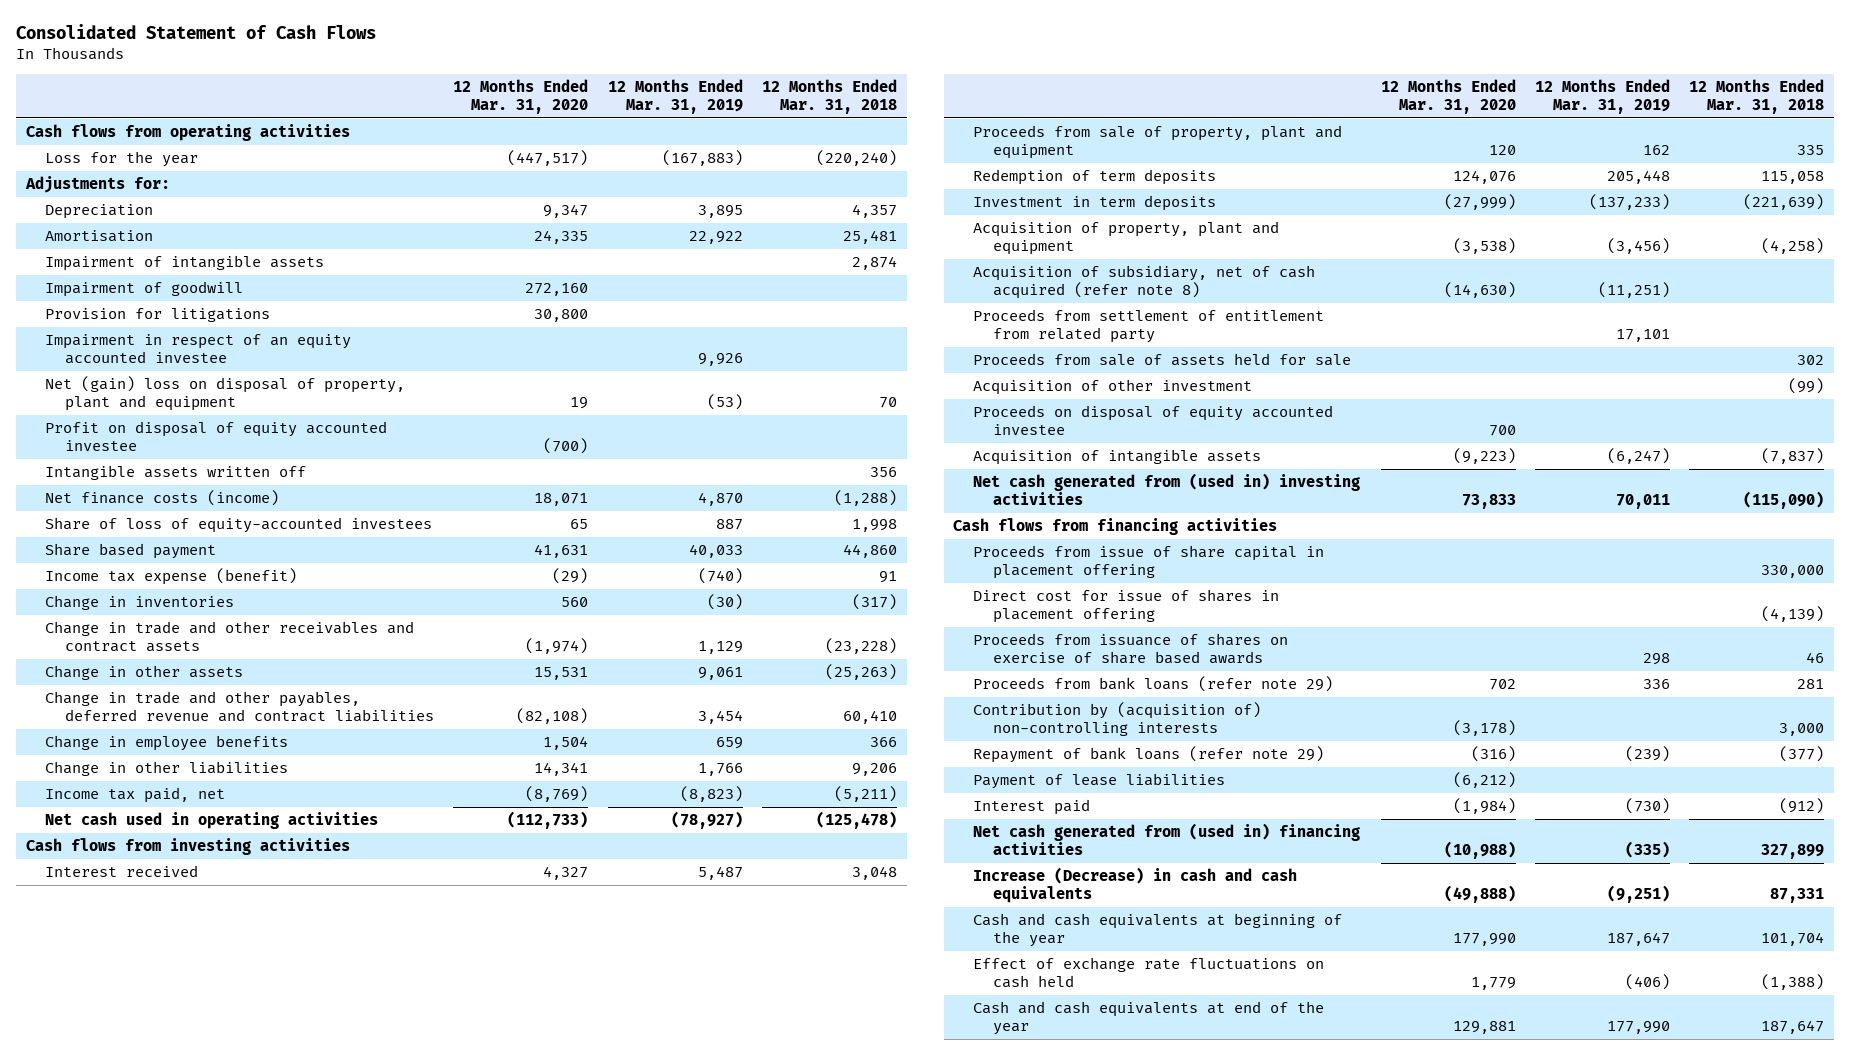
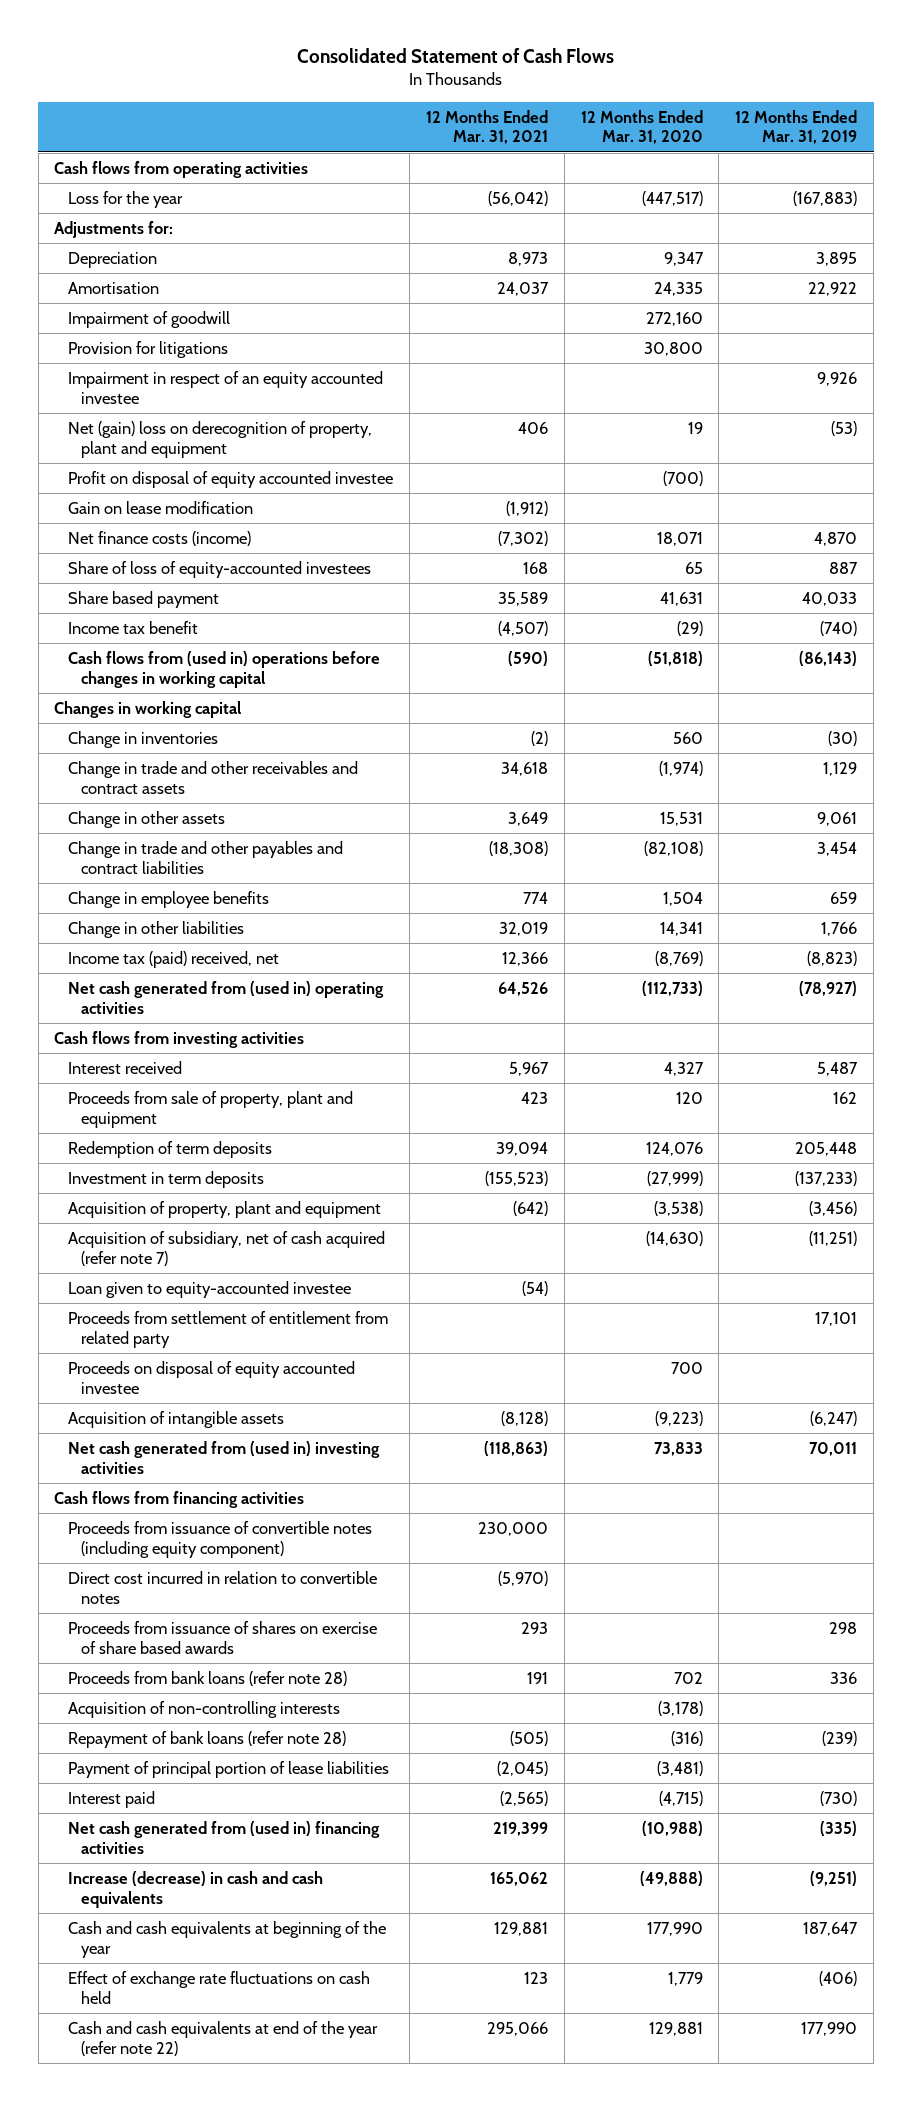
- | 12 Months Ended Mar. 31, 2020 | 12 Months Ended Mar. 31, 2019 | 12 Months Ended Mar. 31, 2018
+ | 12 Months Ended Mar. 31, 2021 | 12 Months Ended Mar. 31, 2020 | 12 Months Ended Mar. 31, 2019
- Impairment of intangible assets | | | 2,874
- Net (gain) loss on disposal of property, plant and equipment | 19 | (53) | 70
+ Net (gain) loss on derecognition of property, plant and equipment | 406 | 19 | (53)
- Intangible assets written off | | | 356
+ Gain on lease modification | (1,912) | |
- Income tax expense (benefit) | (29) | (740) | 91
+ Income tax benefit | (4,507) | (29) | (740)
+ Cash flows from (used in) operations before changes in working capital | (590) | (51,818) | (86,143)
+ Changes in working capital
- Change in trade and other payables, deferred revenue and contract liabilities | (82,108) | 3,454 | 60,410
+ Change in trade and other payables and contract liabilities | (18,308) | (82,108) | 3,454
- Income tax paid, net | (8,769) | (8,823) | (5,211)
- Net cash used in operating activities | (112,733) | (78,927) | (125,478)
+ Income tax (paid) received, net | 12,366 | (8,769) | (8,823)
+ Net cash generated from (used in) operating activities | 64,526 | (112,733) | (78,927)
- Acquisition of subsidiary, net of cash acquired (refer note 8) | (14,630) | (11,251) |
+ Acquisition of subsidiary, net of cash acquired (refer note 7) | | (14,630) | (11,251)
+ Loan given to equity-accounted investee | (54) | |
- Proceeds from sale of assets held for sale | | | 302
- Acquisition of other investment | | | (99)
- Proceeds from issue of share capital in placement offering | | | 330,000
- Direct cost for issue of shares in placement offering | | | (4,139)
+ Proceeds from issuance of convertible notes (including equity component) | 230,000 | |
+ Direct cost incurred in relation to convertible notes | (5,970) | |
- Proceeds from bank loans (refer note 29) | 702 | 336 | 281
- Contribution by (acquisition of) non-controlling interests | (3,178) | | 3,000
- Repayment of bank loans (refer note 29) | (316) | (239) | (377)
- Payment of lease liabilities | (6,212) | |
- Interest paid | (1,984) | (730) | (912)
+ Proceeds from bank loans (refer note 28) | 191 | 702 | 336
+ Acquisition of non-controlling interests | | (3,178) |
+ Repayment of bank loans (refer note 28) | (505) | (316) | (239)
+ Payment of principal portion of lease liabilities | (2,045) | (3,481) |
+ Interest paid | (2,565) | (4,715) | (730)
- Increase (Decrease) in cash and cash equivalents | (49,888) | (9,251) | 87,331
+ Increase (decrease) in cash and cash equivalents | 165,062 | (49,888) | (9,251)
- Cash and cash equivalents at end of the year | 129,881 | 177,990 | 187,647
+ Cash and cash equivalents at end of the year (refer note 22) | 295,066 | 129,881 | 177,990

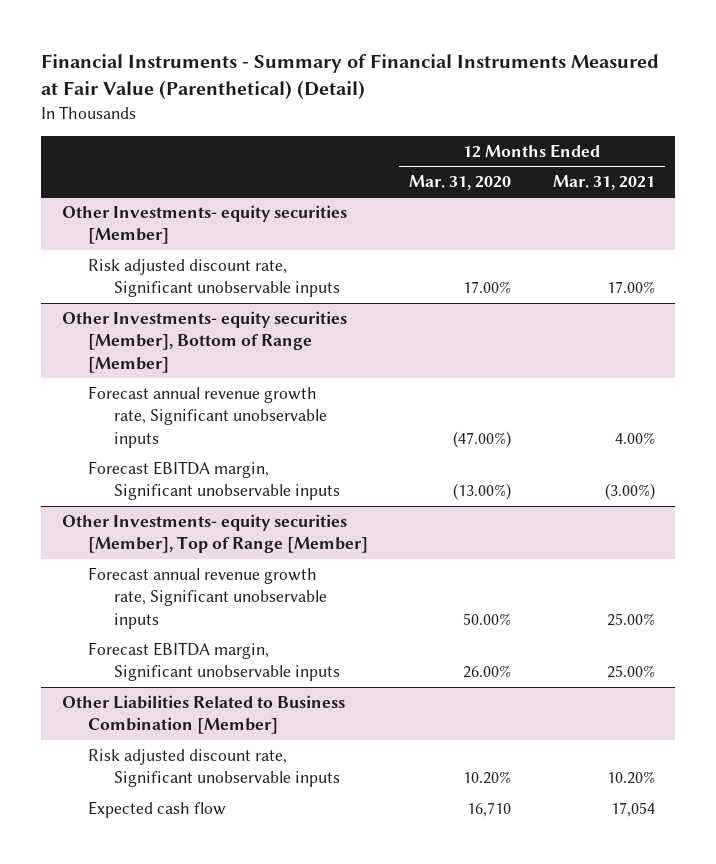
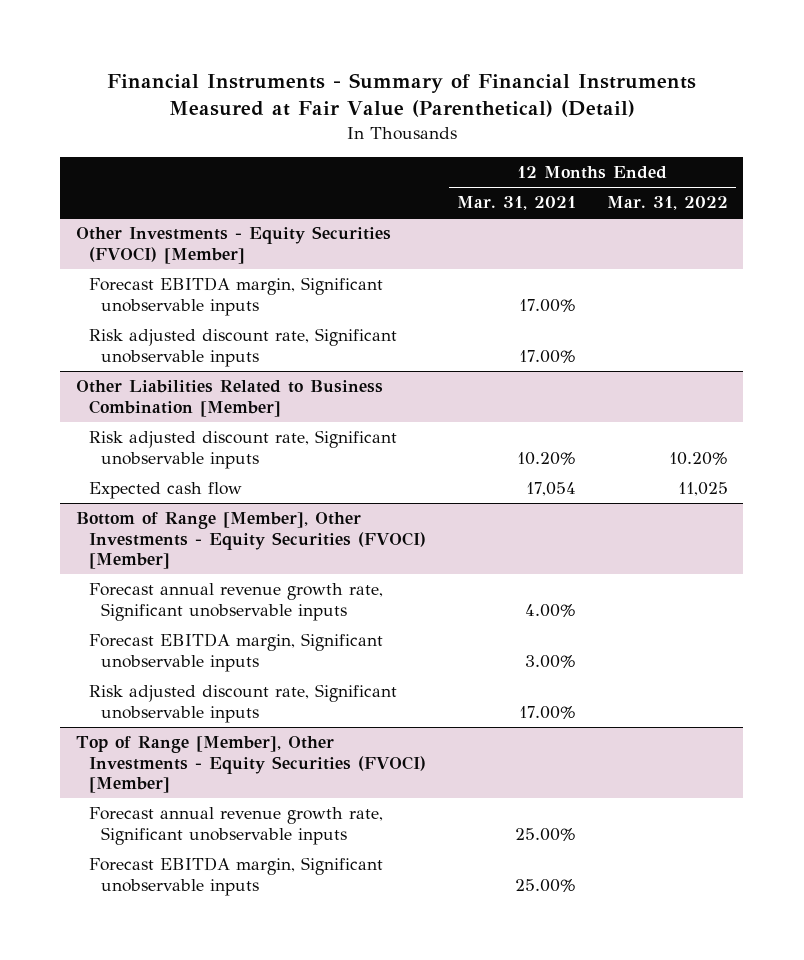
- | 12 Months Ended Mar. 31, 2020 | 12 Months Ended Mar. 31, 2021
+ | 12 Months Ended Mar. 31, 2021 | 12 Months Ended Mar. 31, 2022
- Other Investments- equity securities [Member]
+ Other Investments - Equity Securities (FVOCI) [Member]
+ Forecast EBITDA margin, Significant unobservable inputs | 17.00% |
- Other Investments- equity securities [Member], Bottom of Range [Member]
- Forecast annual revenue growth rate, Significant unobservable inputs | (47.00%) | 4.00%
- Forecast EBITDA margin, Significant unobservable inputs | (13.00%) | (3.00%)
- Other Investments- equity securities [Member], Top of Range [Member]
- Forecast annual revenue growth rate, Significant unobservable inputs | 50.00% | 25.00%
- Forecast EBITDA margin, Significant unobservable inputs | 26.00% | 25.00%
+ Bottom of Range [Member], Other Investments - Equity Securities (FVOCI) [Member]
+ Forecast annual revenue growth rate, Significant unobservable inputs | 4.00% |
+ Forecast EBITDA margin, Significant unobservable inputs | 3.00% |
+ Risk adjusted discount rate, Significant unobservable inputs | 17.00% |
+ Top of Range [Member], Other Investments - Equity Securities (FVOCI) [Member]
+ Forecast annual revenue growth rate, Significant unobservable inputs | 25.00% |
+ Forecast EBITDA margin, Significant unobservable inputs | 25.00% |

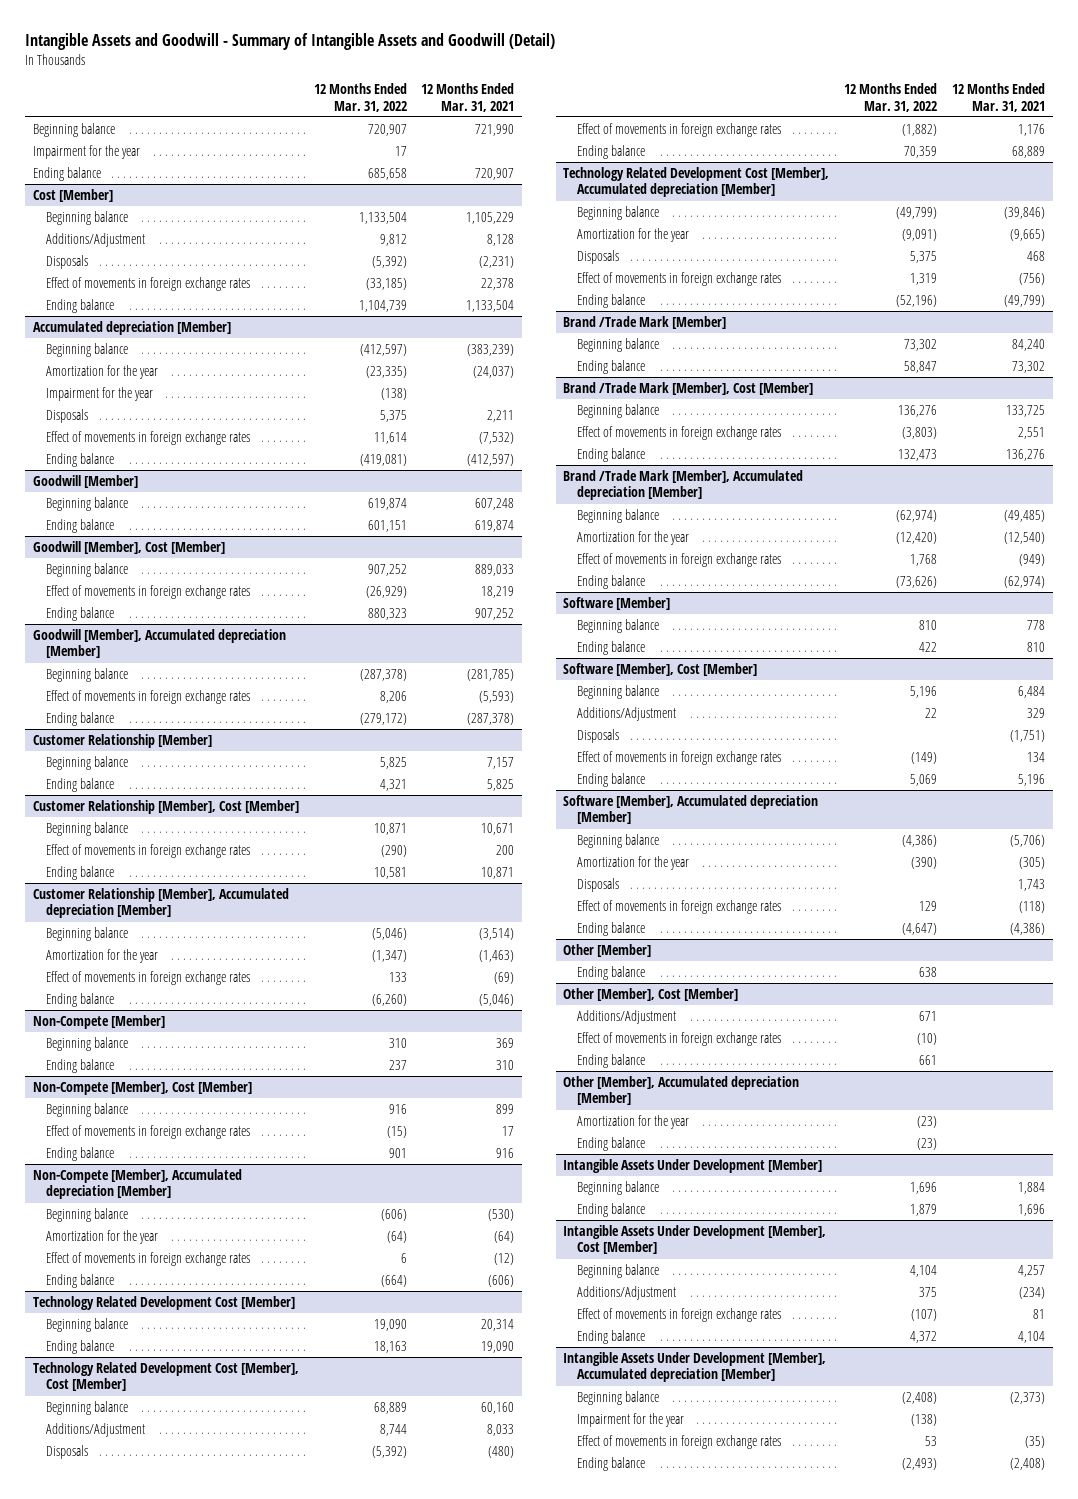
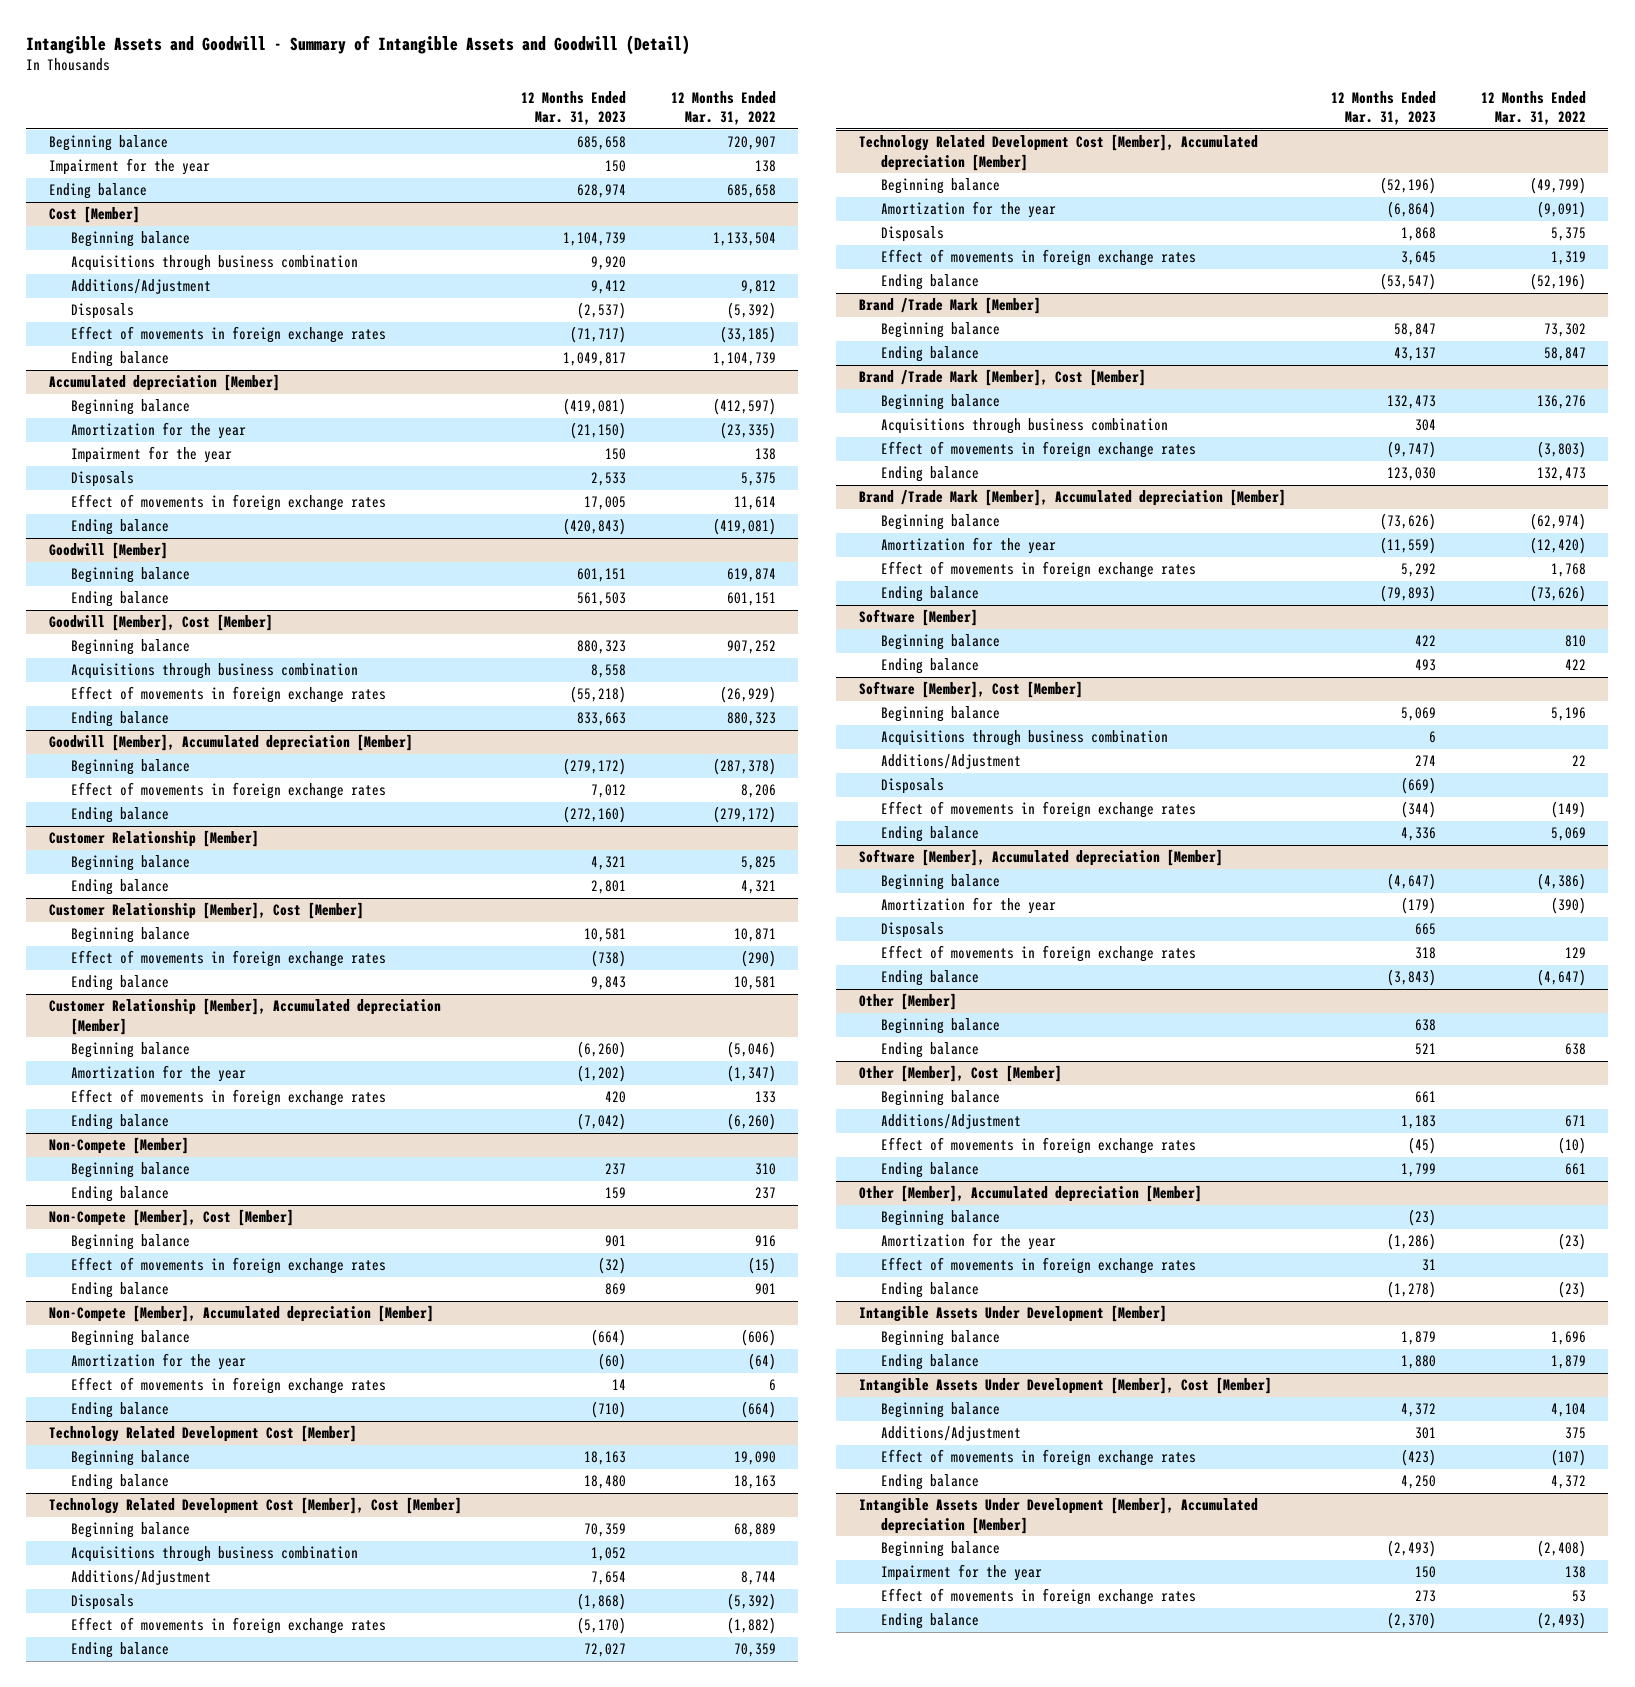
- | 12 Months Ended Mar. 31, 2022 | 12 Months Ended Mar. 31, 2021
+ | 12 Months Ended Mar. 31, 2023 | 12 Months Ended Mar. 31, 2022
- Impairment for the year | 17 |
+ Impairment for the year | 150 | 138
@ Cost [Member]
+ Acquisitions through business combination | 9,920 |
@ Accumulated depreciation [Member]
- Impairment for the year | (138) |
+ Impairment for the year | 150 | 138
@ Goodwill [Member], Cost [Member]
+ Acquisitions through business combination | 8,558 |
@ Technology Related Development Cost [Member], Cost [Member]
+ Acquisitions through business combination | 1,052 |
@ Brand /Trade Mark [Member], Cost [Member]
+ Acquisitions through business combination | 304 |
@ Software [Member], Cost [Member]
+ Acquisitions through business combination | 6 |
@ Other [Member]
+ Beginning balance | 638 |
@ Other [Member], Cost [Member]
+ Beginning balance | 661 |
@ Other [Member], Accumulated depreciation [Member]
+ Beginning balance | (23) |
+ Effect of movements in foreign exchange rates | 31 |
@ Intangible Assets Under Development [Member], Accumulated depreciation [Member]
- Impairment for the year | (138) |
+ Impairment for the year | 150 | 138

